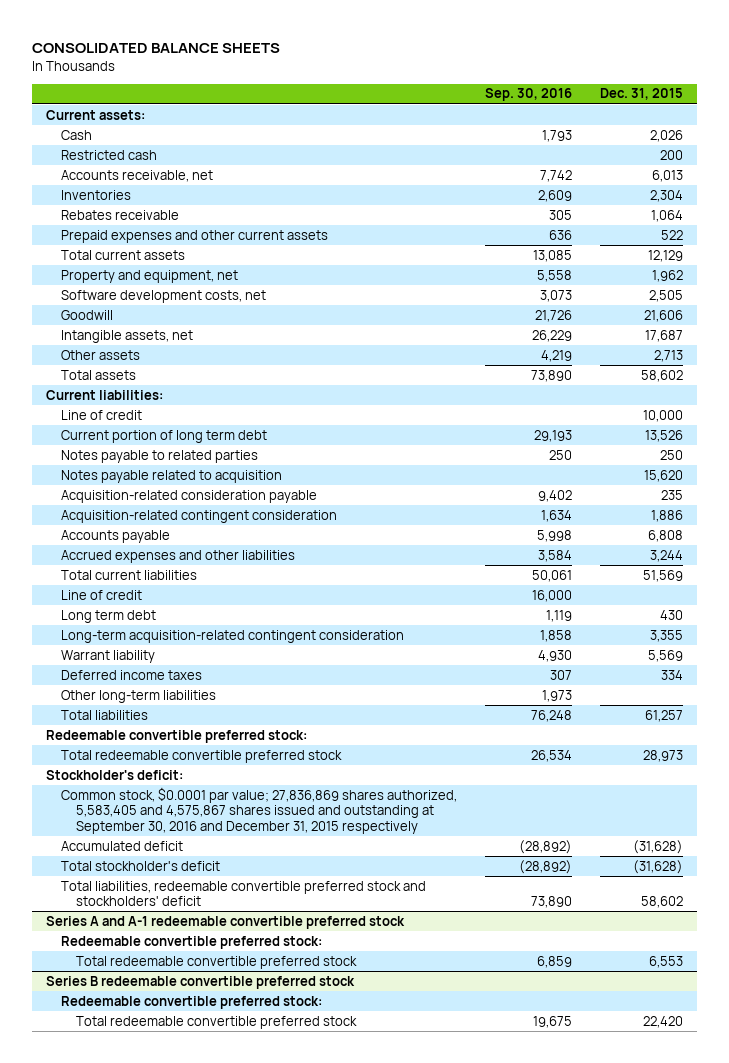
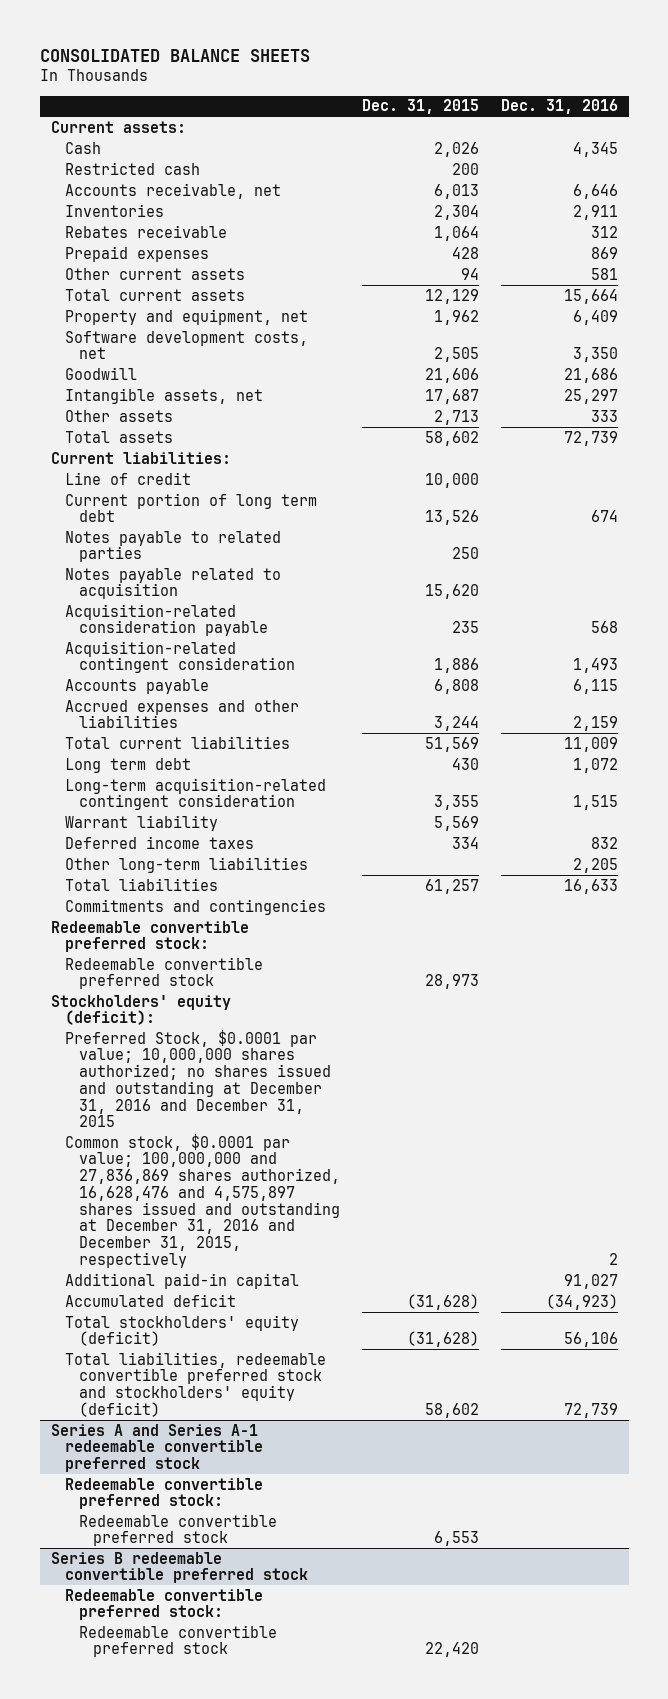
- | Sep. 30, 2016 | Dec. 31, 2015
+ | Dec. 31, 2015 | Dec. 31, 2016
- Prepaid expenses and other current assets | 636 | 522
+ Prepaid expenses | 428 | 869
+ Other current assets | 94 | 581
- Line of credit | 16,000 |
+ Commitments and contingencies
- Total redeemable convertible preferred stock | 26,534 | 28,973
- Stockholder's deficit:
- Common stock, $0.0001 par value; 27,836,869 shares authorized, 5,583,405 and 4,575,867 shares issued and outstanding at September 30, 2016 and December 31, 2015 respectively
+ Redeemable convertible preferred stock | 28,973 |
+ Stockholders' equity (deficit):
+ Preferred Stock, $0.0001 par value; 10,000,000 shares authorized; no shares issued and outstanding at December 31, 2016 and December 31, 2015
+ Common stock, $0.0001 par value; 100,000,000 and 27,836,869 shares authorized, 16,628,476 and 4,575,897 shares issued and outstanding at December 31, 2016 and December 31, 2015, respectively | | 2
+ Additional paid-in capital | | 91,027
- Total stockholder's deficit | (28,892) | (31,628)
- Total liabilities, redeemable convertible preferred stock and stockholders' deficit | 73,890 | 58,602
- Series A and A-1 redeemable convertible preferred stock
+ Total stockholders' equity (deficit) | (31,628) | 56,106
+ Total liabilities, redeemable convertible preferred stock and stockholders' equity (deficit) | 58,602 | 72,739
+ Series A and Series A-1 redeemable convertible preferred stock
- Total redeemable convertible preferred stock | 6,859 | 6,553
+ Redeemable convertible preferred stock | 6,553 |
@ Series B redeemable convertible preferred stock
- Total redeemable convertible preferred stock | 19,675 | 22,420
+ Redeemable convertible preferred stock | 22,420 |

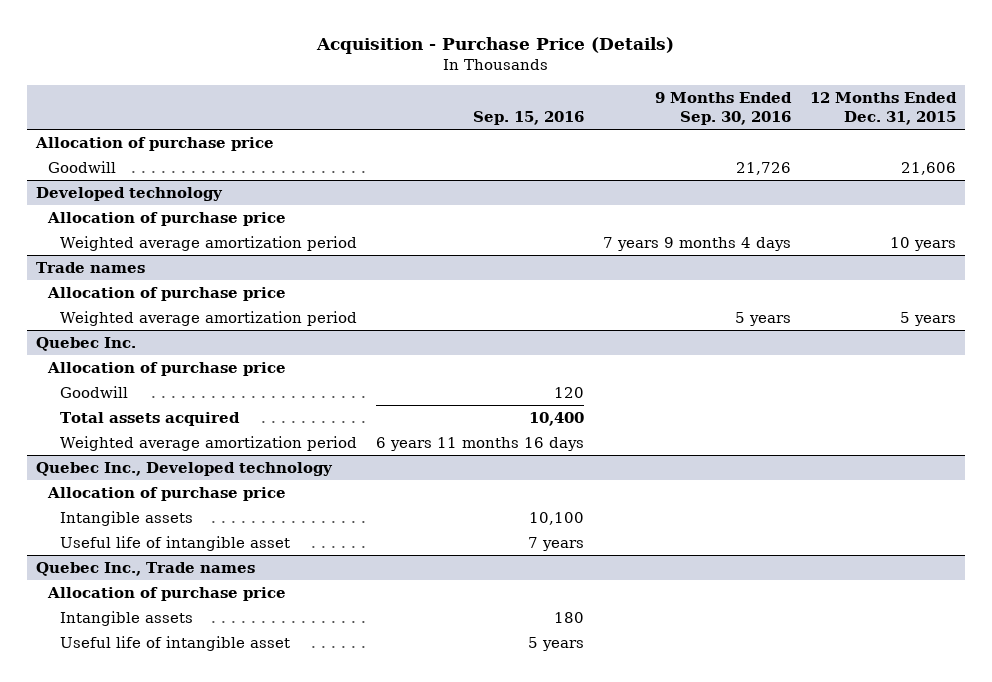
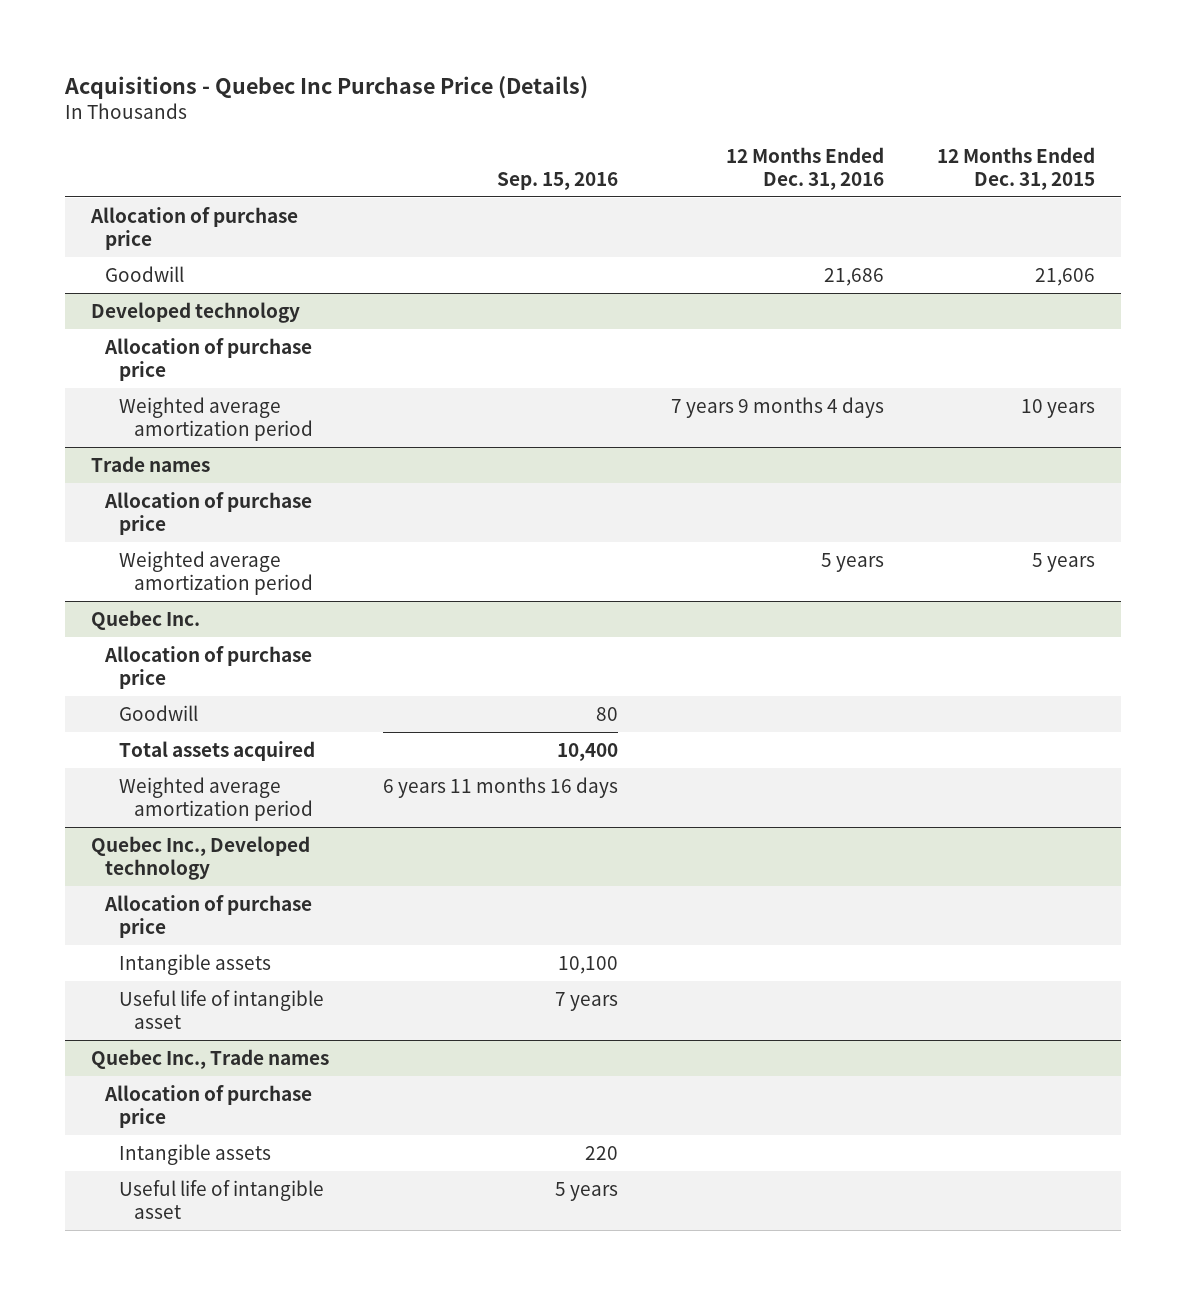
- Acquisition - Purchase Price (Details)
+ Acquisitions - Quebec Inc Purchase Price (Details)
- | Sep. 15, 2016 | 9 Months Ended Sep. 30, 2016 | 12 Months Ended Dec. 31, 2015
+ | Sep. 15, 2016 | 12 Months Ended Dec. 31, 2016 | 12 Months Ended Dec. 31, 2015
@ Quebec Inc.
- Goodwill | 120 | |
+ Goodwill | 80 | |
@ Quebec Inc., Trade names
- Intangible assets | 180 | |
+ Intangible assets | 220 | |

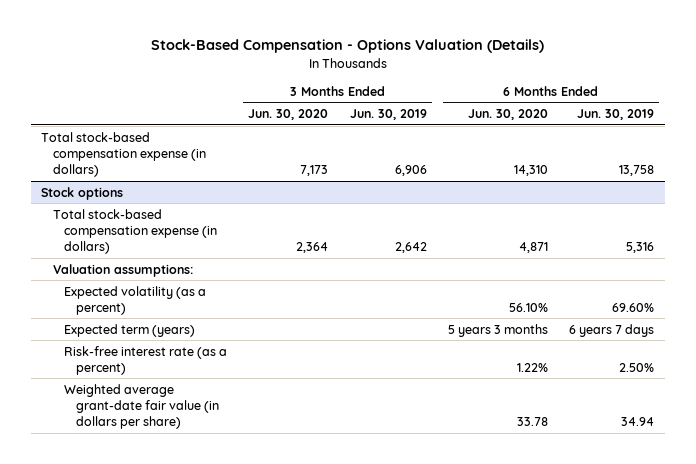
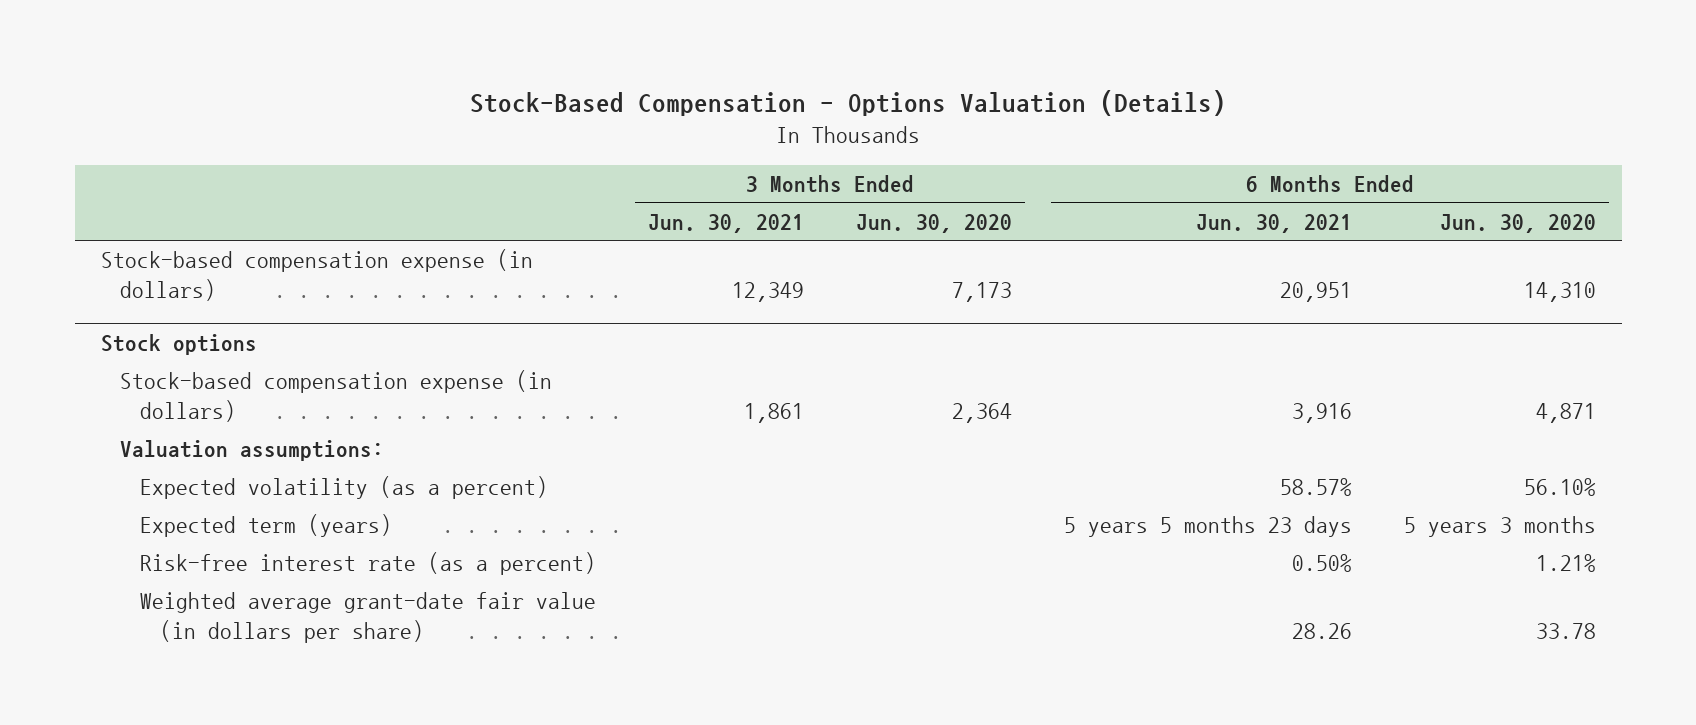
- | 3 Months Ended Jun. 30, 2020 | 3 Months Ended Jun. 30, 2019 | 6 Months Ended Jun. 30, 2020 | 6 Months Ended Jun. 30, 2019
+ | 3 Months Ended Jun. 30, 2021 | 3 Months Ended Jun. 30, 2020 | 6 Months Ended Jun. 30, 2021 | 6 Months Ended Jun. 30, 2020
- Total stock-based compensation expense (in dollars) | 7,173 | 6,906 | 14,310 | 13,758
+ Stock-based compensation expense (in dollars) | 12,349 | 7,173 | 20,951 | 14,310
@ Stock options
- Total stock-based compensation expense (in dollars) | 2,364 | 2,642 | 4,871 | 5,316
+ Stock-based compensation expense (in dollars) | 1,861 | 2,364 | 3,916 | 4,871
- Risk-free interest rate (as a percent) | | | 1.22% | 2.50%
+ Risk-free interest rate (as a percent) | | | 0.50% | 1.21%

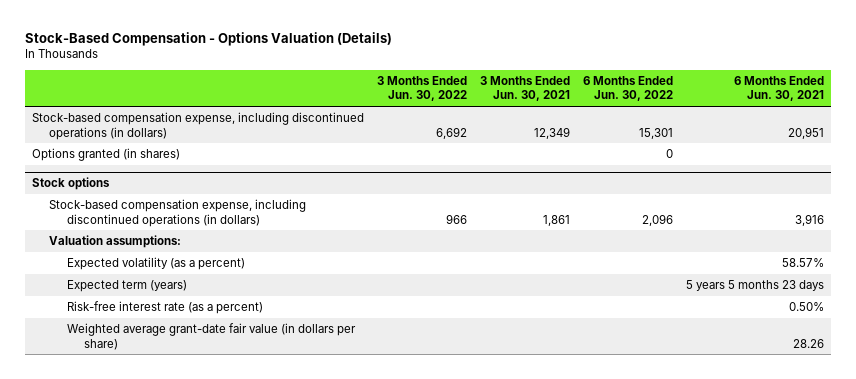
- | 3 Months Ended Jun. 30, 2021 | 3 Months Ended Jun. 30, 2020 | 6 Months Ended Jun. 30, 2021 | 6 Months Ended Jun. 30, 2020
+ | 3 Months Ended Jun. 30, 2022 | 3 Months Ended Jun. 30, 2021 | 6 Months Ended Jun. 30, 2022 | 6 Months Ended Jun. 30, 2021
- Stock-based compensation expense (in dollars) | 12,349 | 7,173 | 20,951 | 14,310
+ Stock-based compensation expense, including discontinued operations (in dollars) | 6,692 | 12,349 | 15,301 | 20,951
+ Options granted (in shares) | | | 0 |
@ Stock options
- Stock-based compensation expense (in dollars) | 1,861 | 2,364 | 3,916 | 4,871
+ Stock-based compensation expense, including discontinued operations (in dollars) | 966 | 1,861 | 2,096 | 3,916

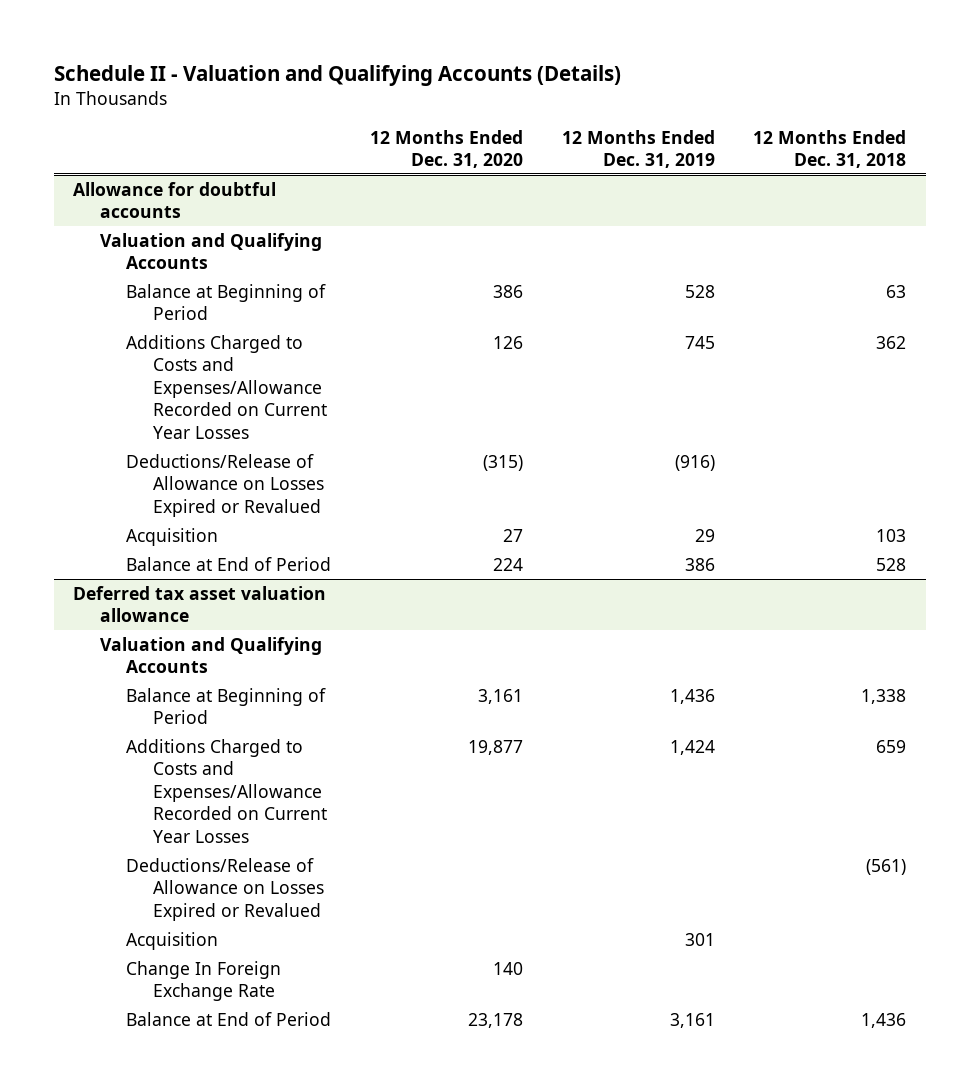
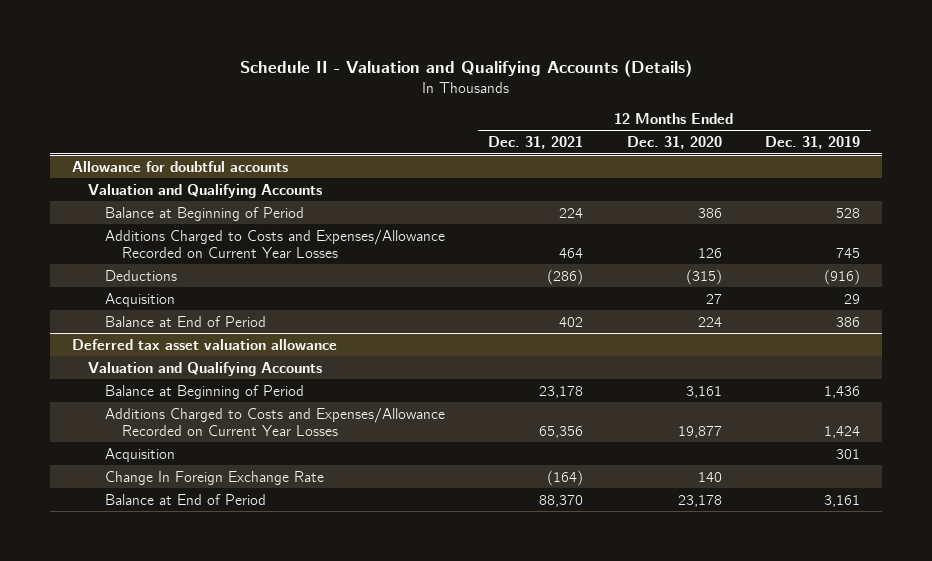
- | 12 Months Ended Dec. 31, 2020 | 12 Months Ended Dec. 31, 2019 | 12 Months Ended Dec. 31, 2018
+ | 12 Months Ended Dec. 31, 2021 | 12 Months Ended Dec. 31, 2020 | 12 Months Ended Dec. 31, 2019
@ Allowance for doubtful accounts
- Deductions/Release of Allowance on Losses Expired or Revalued | (315) | (916) |
+ Deductions | (286) | (315) | (916)
@ Deferred tax asset valuation allowance
- Deductions/Release of Allowance on Losses Expired or Revalued | | | (561)

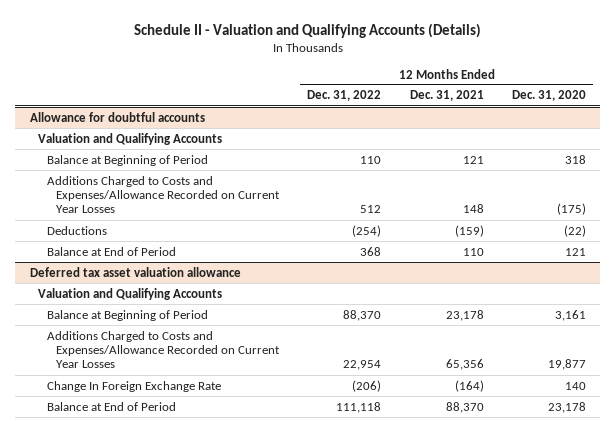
- | 12 Months Ended Dec. 31, 2021 | 12 Months Ended Dec. 31, 2020 | 12 Months Ended Dec. 31, 2019
+ | 12 Months Ended Dec. 31, 2022 | 12 Months Ended Dec. 31, 2021 | 12 Months Ended Dec. 31, 2020
@ Allowance for doubtful accounts
- Balance at Beginning of Period | 224 | 386 | 528
- Additions Charged to Costs and Expenses/Allowance Recorded on Current Year Losses | 464 | 126 | 745
- Deductions | (286) | (315) | (916)
- Acquisition | | 27 | 29
- Balance at End of Period | 402 | 224 | 386
+ Balance at Beginning of Period | 110 | 121 | 318
+ Additions Charged to Costs and Expenses/Allowance Recorded on Current Year Losses | 512 | 148 | (175)
+ Deductions | (254) | (159) | (22)
+ Balance at End of Period | 368 | 110 | 121
@ Deferred tax asset valuation allowance
- Acquisition | | | 301

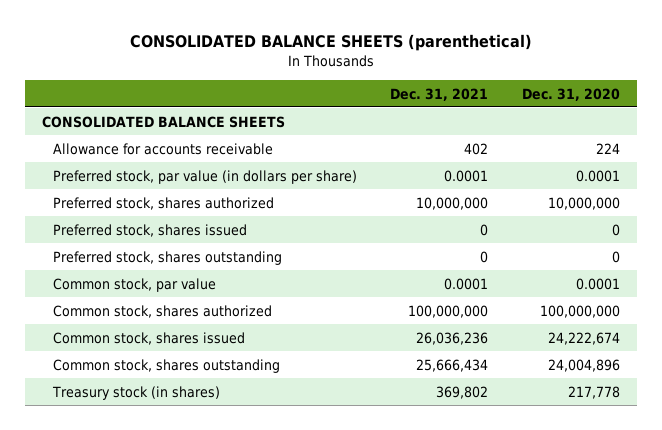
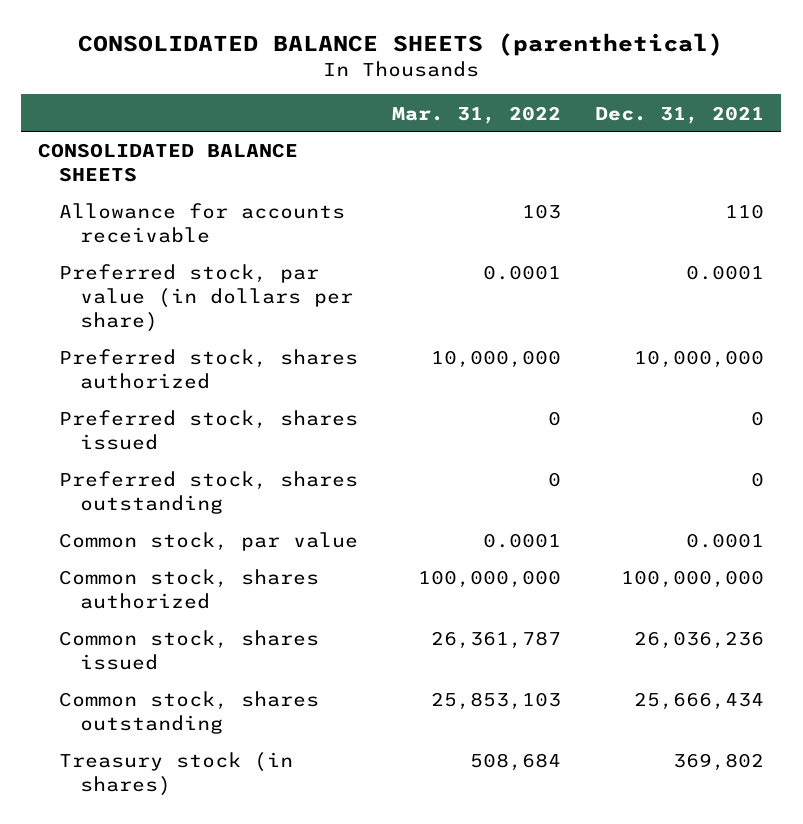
- | Dec. 31, 2021 | Dec. 31, 2020
+ | Mar. 31, 2022 | Dec. 31, 2021
- Allowance for accounts receivable | 402 | 224
+ Allowance for accounts receivable | 103 | 110

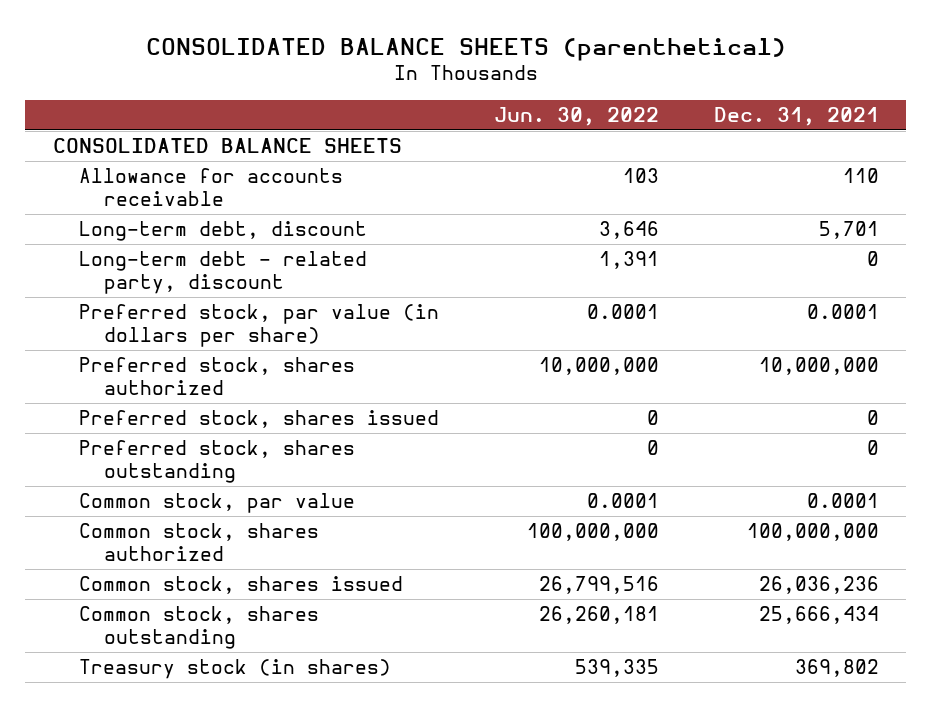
- | Mar. 31, 2022 | Dec. 31, 2021
+ | Jun. 30, 2022 | Dec. 31, 2021
+ Long-term debt, discount | 3,646 | 5,701
+ Long-term debt - related party, discount | 1,391 | 0

